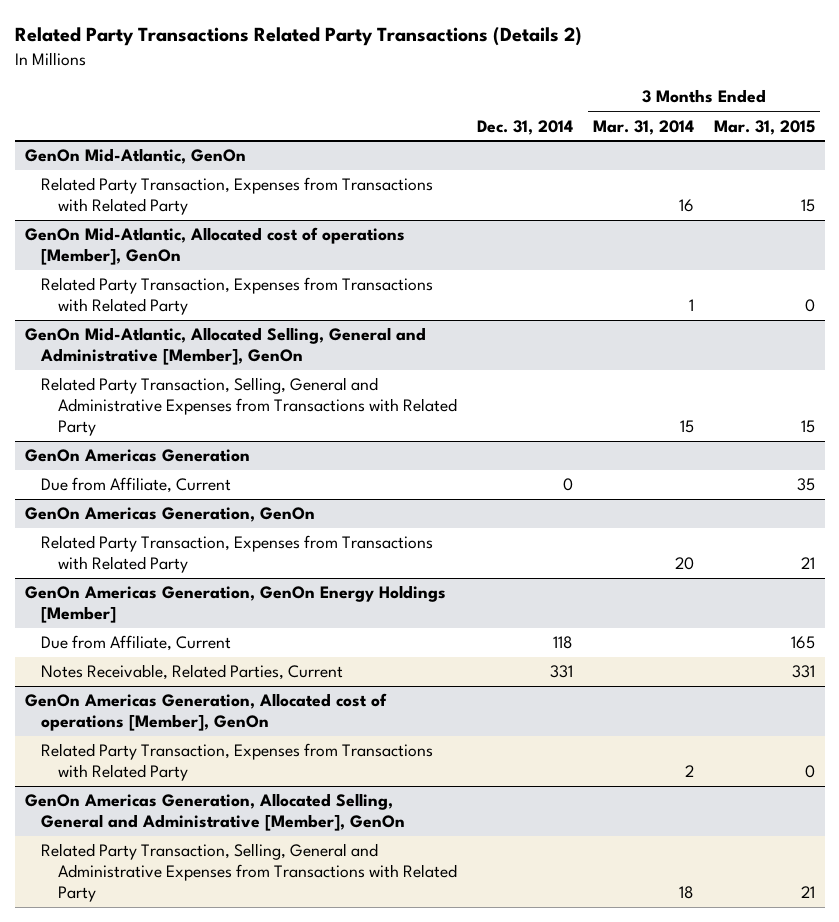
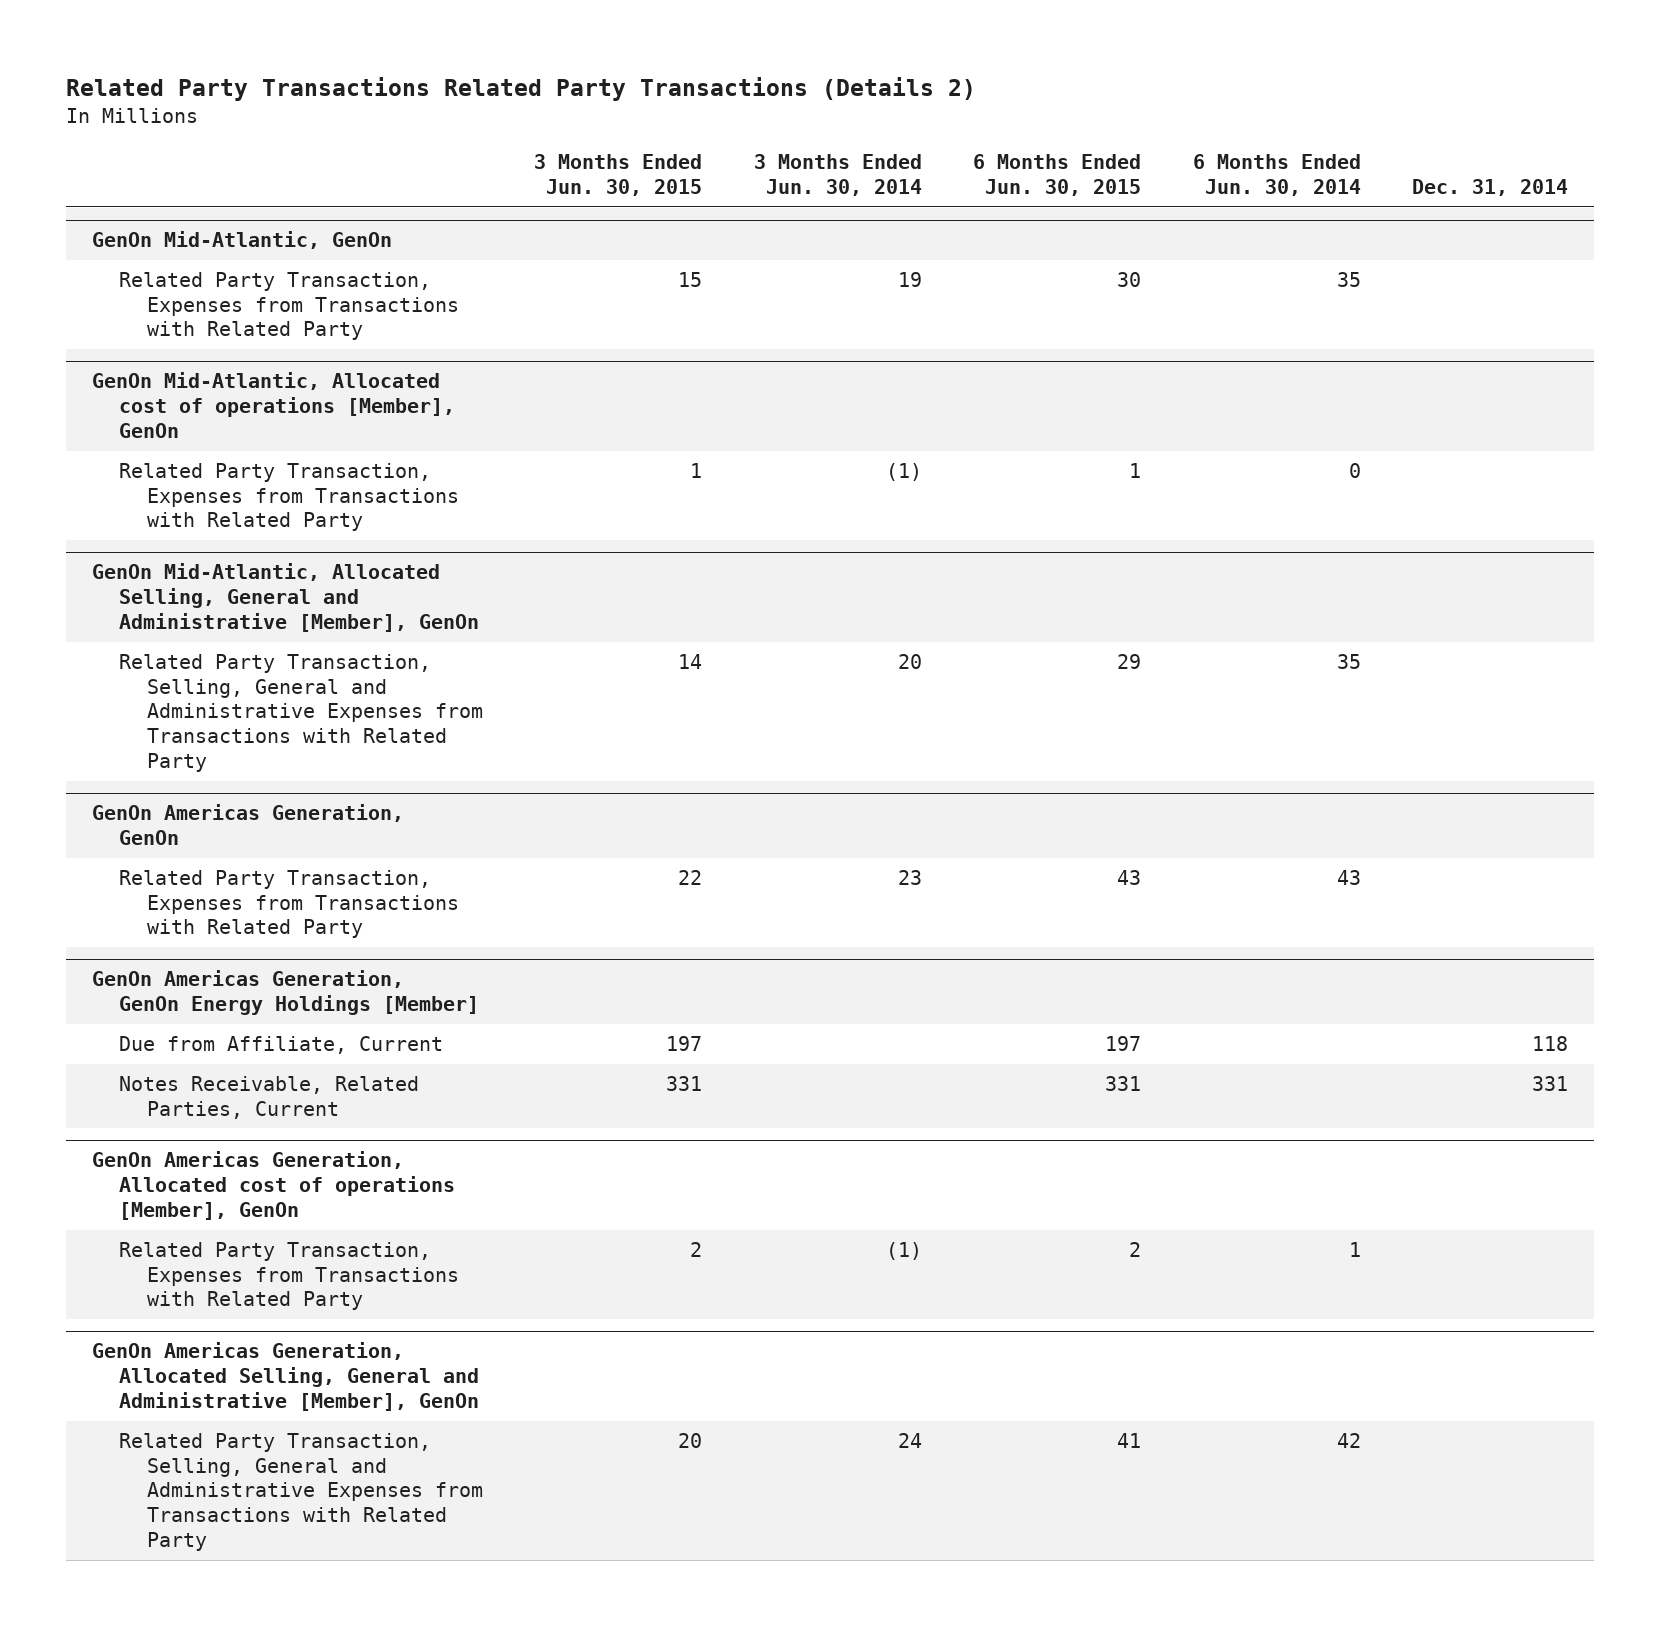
- | Dec. 31, 2014 | 3 Months Ended Mar. 31, 2014 | 3 Months Ended Mar. 31, 2015
+ | 3 Months Ended Jun. 30, 2015 | 3 Months Ended Jun. 30, 2014 | 6 Months Ended Jun. 30, 2015 | 6 Months Ended Jun. 30, 2014 | Dec. 31, 2014
- GenOn Americas Generation
- Due from Affiliate, Current | 0 | | 35

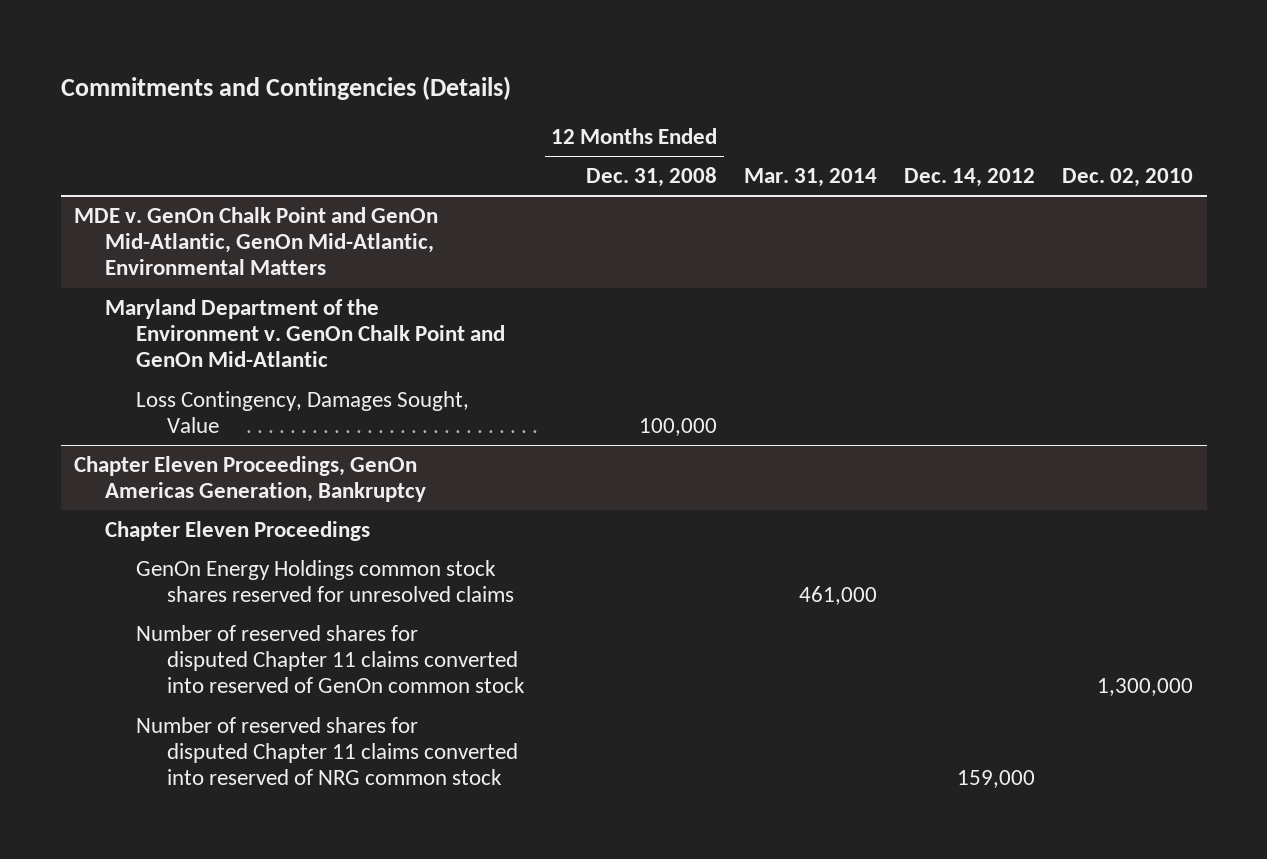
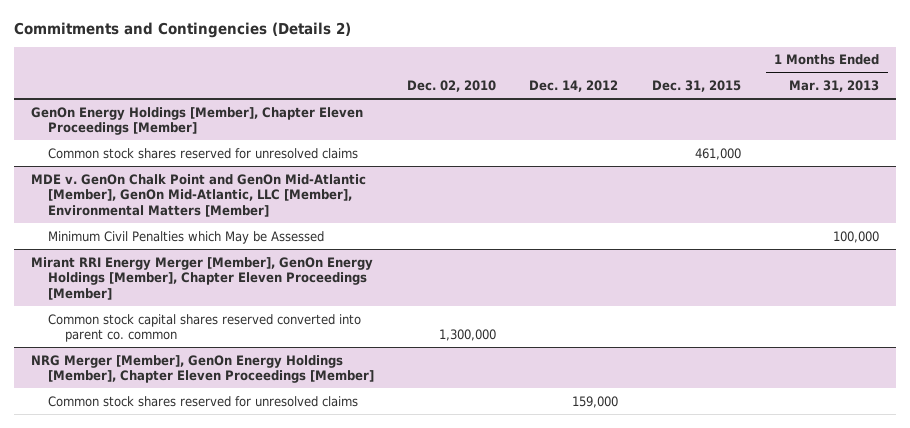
- Commitments and Contingencies (Details)
+ Commitments and Contingencies (Details 2)
- | 12 Months Ended Dec. 31, 2008 | Mar. 31, 2014 | Dec. 14, 2012 | Dec. 02, 2010
+ | Dec. 02, 2010 | Dec. 14, 2012 | Dec. 31, 2015 | 1 Months Ended Mar. 31, 2013
- MDE v. GenOn Chalk Point and GenOn Mid-Atlantic, GenOn Mid-Atlantic, Environmental Matters
- Maryland Department of the Environment v. GenOn Chalk Point and GenOn Mid-Atlantic
- Loss Contingency, Damages Sought, Value | 100,000 | | |
- Chapter Eleven Proceedings, GenOn Americas Generation, Bankruptcy
- Chapter Eleven Proceedings
- GenOn Energy Holdings common stock shares reserved for unresolved claims | | 461,000 | |
- Number of reserved shares for disputed Chapter 11 claims converted into reserved of GenOn common stock | | | | 1,300,000
- Number of reserved shares for disputed Chapter 11 claims converted into reserved of NRG common stock | | | 159,000 |
+ GenOn Energy Holdings [Member], Chapter Eleven Proceedings [Member]
+ Common stock shares reserved for unresolved claims | | | 461,000 |
+ MDE v. GenOn Chalk Point and GenOn Mid-Atlantic [Member], GenOn Mid-Atlantic, LLC [Member], Environmental Matters [Member]
+ Minimum Civil Penalties which May be Assessed | | | | 100,000
+ Mirant RRI Energy Merger [Member], GenOn Energy Holdings [Member], Chapter Eleven Proceedings [Member]
+ Common stock capital shares reserved converted into parent co. common | 1,300,000 | | |
+ NRG Merger [Member], GenOn Energy Holdings [Member], Chapter Eleven Proceedings [Member]
+ Common stock shares reserved for unresolved claims | | 159,000 | |

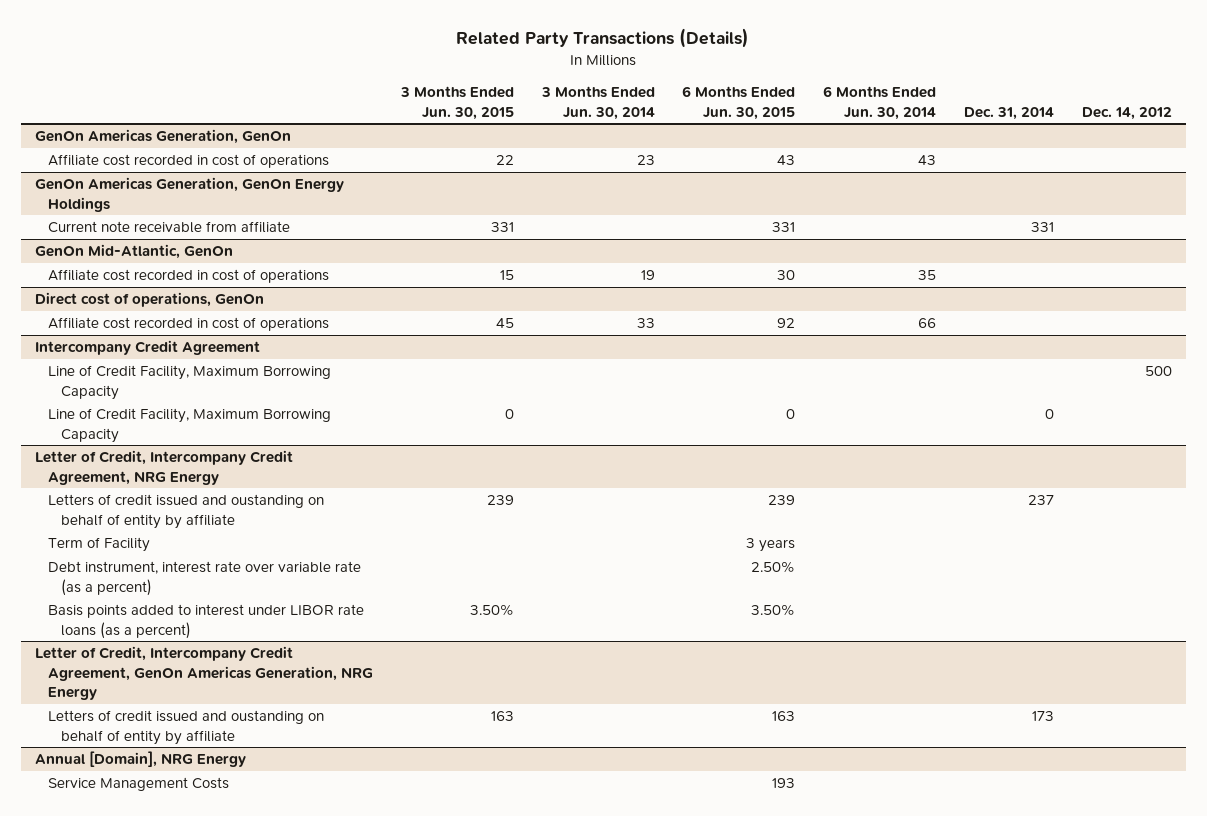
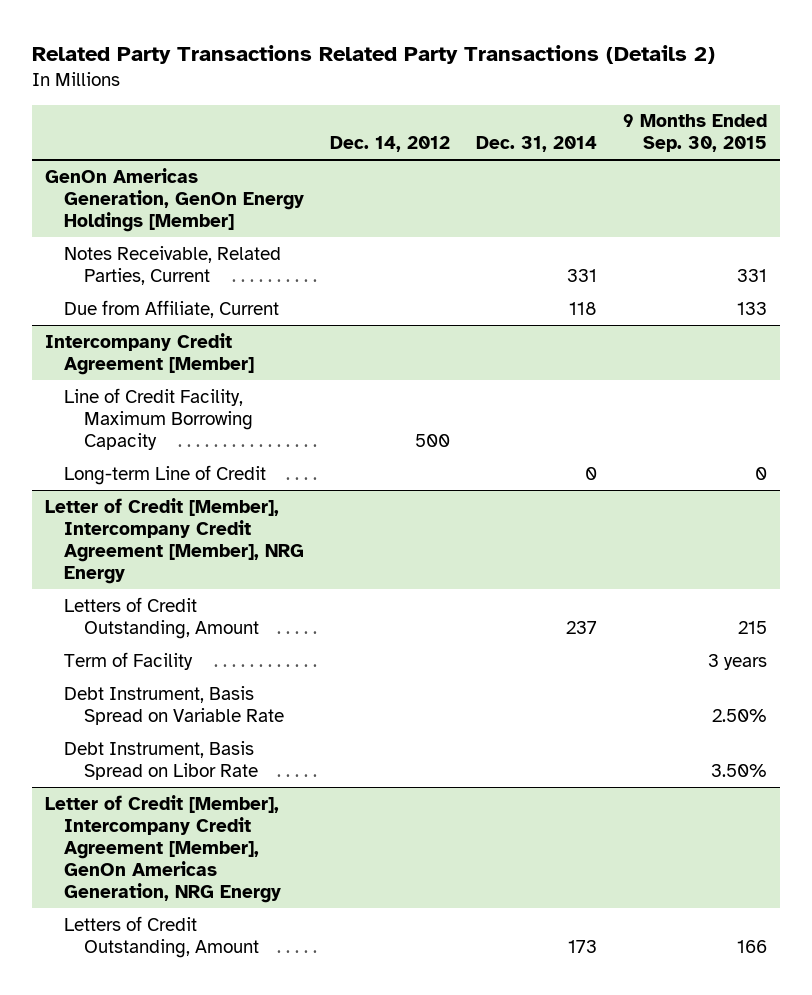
- Related Party Transactions (Details)
+ Related Party Transactions Related Party Transactions (Details 2)
- | 3 Months Ended Jun. 30, 2015 | 3 Months Ended Jun. 30, 2014 | 6 Months Ended Jun. 30, 2015 | 6 Months Ended Jun. 30, 2014 | Dec. 31, 2014 | Dec. 14, 2012
+ | Dec. 14, 2012 | Dec. 31, 2014 | 9 Months Ended Sep. 30, 2015
- GenOn Americas Generation, GenOn
- Affiliate cost recorded in cost of operations | 22 | 23 | 43 | 43 | |
- GenOn Americas Generation, GenOn Energy Holdings
- Current note receivable from affiliate | 331 | | 331 | | 331 |
- GenOn Mid-Atlantic, GenOn
- Affiliate cost recorded in cost of operations | 15 | 19 | 30 | 35 | |
- Direct cost of operations, GenOn
- Affiliate cost recorded in cost of operations | 45 | 33 | 92 | 66 | |
- Intercompany Credit Agreement
+ GenOn Americas Generation, GenOn Energy Holdings [Member]
+ Notes Receivable, Related Parties, Current | | 331 | 331
+ Due from Affiliate, Current | | 118 | 133
+ Intercompany Credit Agreement [Member]
- Line of Credit Facility, Maximum Borrowing Capacity | 0 | | 0 | | 0 |
- Letter of Credit, Intercompany Credit Agreement, NRG Energy
- Letters of credit issued and oustanding on behalf of entity by affiliate | 239 | | 239 | | 237 |
+ Long-term Line of Credit | | 0 | 0
+ Letter of Credit [Member], Intercompany Credit Agreement [Member], NRG Energy
+ Letters of Credit Outstanding, Amount | | 237 | 215
- Debt instrument, interest rate over variable rate (as a percent) | | | 2.50% | | |
- Basis points added to interest under LIBOR rate loans (as a percent) | 3.50% | | 3.50% | | |
- Letter of Credit, Intercompany Credit Agreement, GenOn Americas Generation, NRG Energy
- Letters of credit issued and oustanding on behalf of entity by affiliate | 163 | | 163 | | 173 |
- Annual [Domain], NRG Energy
- Service Management Costs | | | 193 | | |
+ Debt Instrument, Basis Spread on Variable Rate | | | 2.50%
+ Debt Instrument, Basis Spread on Libor Rate | | | 3.50%
+ Letter of Credit [Member], Intercompany Credit Agreement [Member], GenOn Americas Generation, NRG Energy
+ Letters of Credit Outstanding, Amount | | 173 | 166

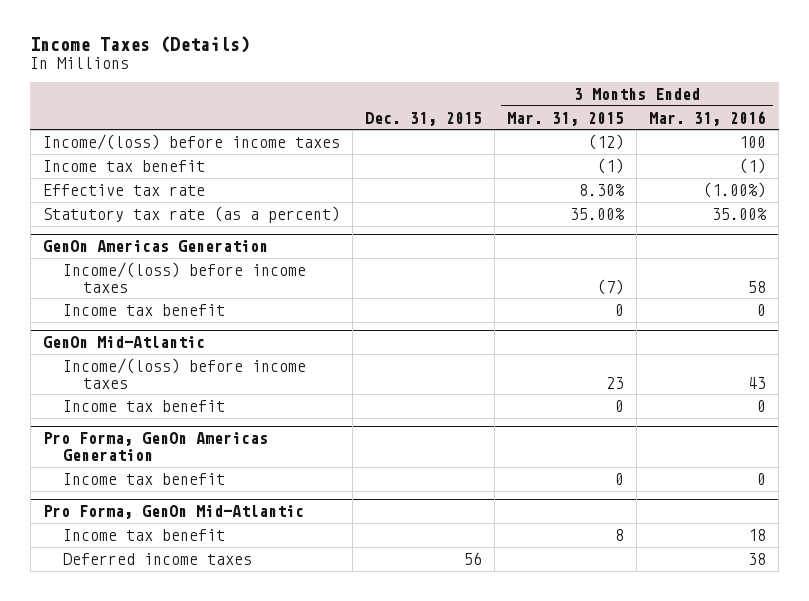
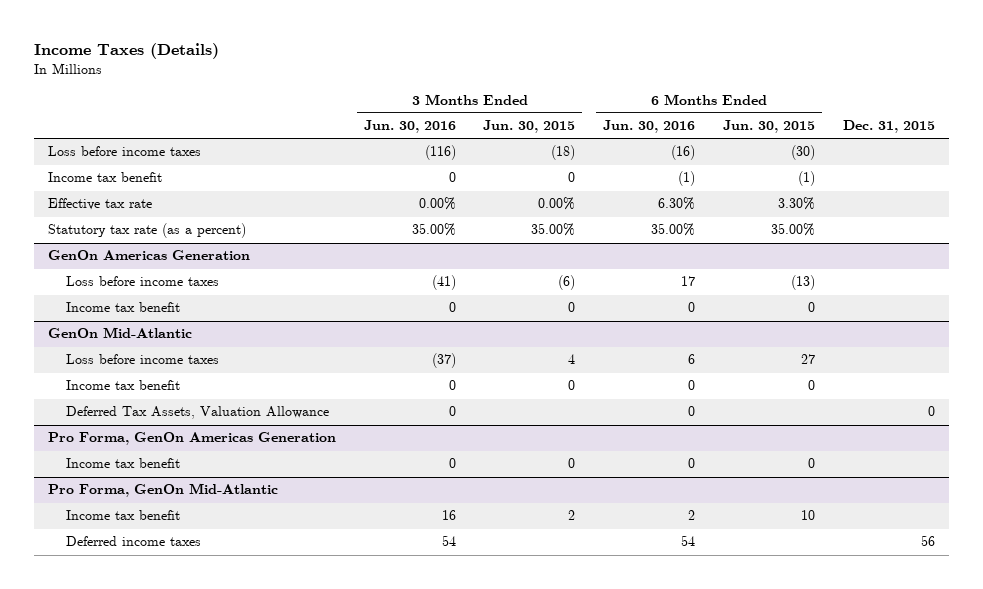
- | Dec. 31, 2015 | 3 Months Ended Mar. 31, 2015 | 3 Months Ended Mar. 31, 2016
+ | 3 Months Ended Jun. 30, 2016 | 3 Months Ended Jun. 30, 2015 | 6 Months Ended Jun. 30, 2016 | 6 Months Ended Jun. 30, 2015 | Dec. 31, 2015
- Income/(loss) before income taxes | | (12) | 100
+ Loss before income taxes | (116) | (18) | (16) | (30) |
@ GenOn Americas Generation
- Income/(loss) before income taxes | | (7) | 58
+ Loss before income taxes | (41) | (6) | 17 | (13) |
@ GenOn Mid-Atlantic
- Income/(loss) before income taxes | | 23 | 43
+ Loss before income taxes | (37) | 4 | 6 | 27 |
+ Deferred Tax Assets, Valuation Allowance | 0 | | 0 | | 0

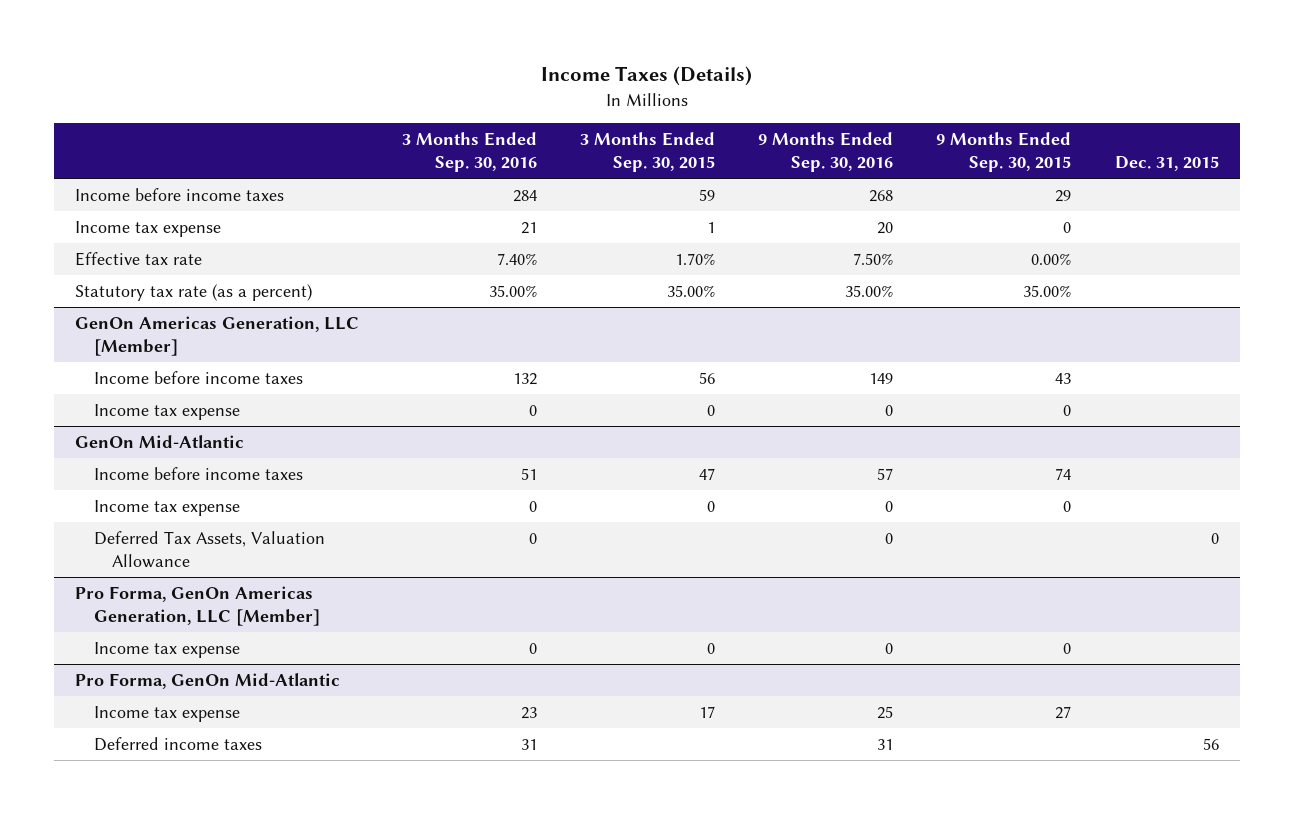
- | 3 Months Ended Jun. 30, 2016 | 3 Months Ended Jun. 30, 2015 | 6 Months Ended Jun. 30, 2016 | 6 Months Ended Jun. 30, 2015 | Dec. 31, 2015
+ | 3 Months Ended Sep. 30, 2016 | 3 Months Ended Sep. 30, 2015 | 9 Months Ended Sep. 30, 2016 | 9 Months Ended Sep. 30, 2015 | Dec. 31, 2015
- Loss before income taxes | (116) | (18) | (16) | (30) |
- Income tax benefit | 0 | 0 | (1) | (1) |
+ Income before income taxes | 284 | 59 | 268 | 29 |
+ Income tax expense | 21 | 1 | 20 | 0 |
- GenOn Americas Generation
- Loss before income taxes | (41) | (6) | 17 | (13) |
- Income tax benefit | 0 | 0 | 0 | 0 |
+ GenOn Americas Generation, LLC [Member]
+ Income before income taxes | 132 | 56 | 149 | 43 |
+ Income tax expense | 0 | 0 | 0 | 0 |
@ GenOn Mid-Atlantic
- Loss before income taxes | (37) | 4 | 6 | 27 |
- Income tax benefit | 0 | 0 | 0 | 0 |
+ Income before income taxes | 51 | 47 | 57 | 74 |
+ Income tax expense | 0 | 0 | 0 | 0 |
- Pro Forma, GenOn Americas Generation
- Income tax benefit | 0 | 0 | 0 | 0 |
+ Pro Forma, GenOn Americas Generation, LLC [Member]
+ Income tax expense | 0 | 0 | 0 | 0 |
@ Pro Forma, GenOn Mid-Atlantic
- Income tax benefit | 16 | 2 | 2 | 10 |
+ Income tax expense | 23 | 17 | 25 | 27 |

